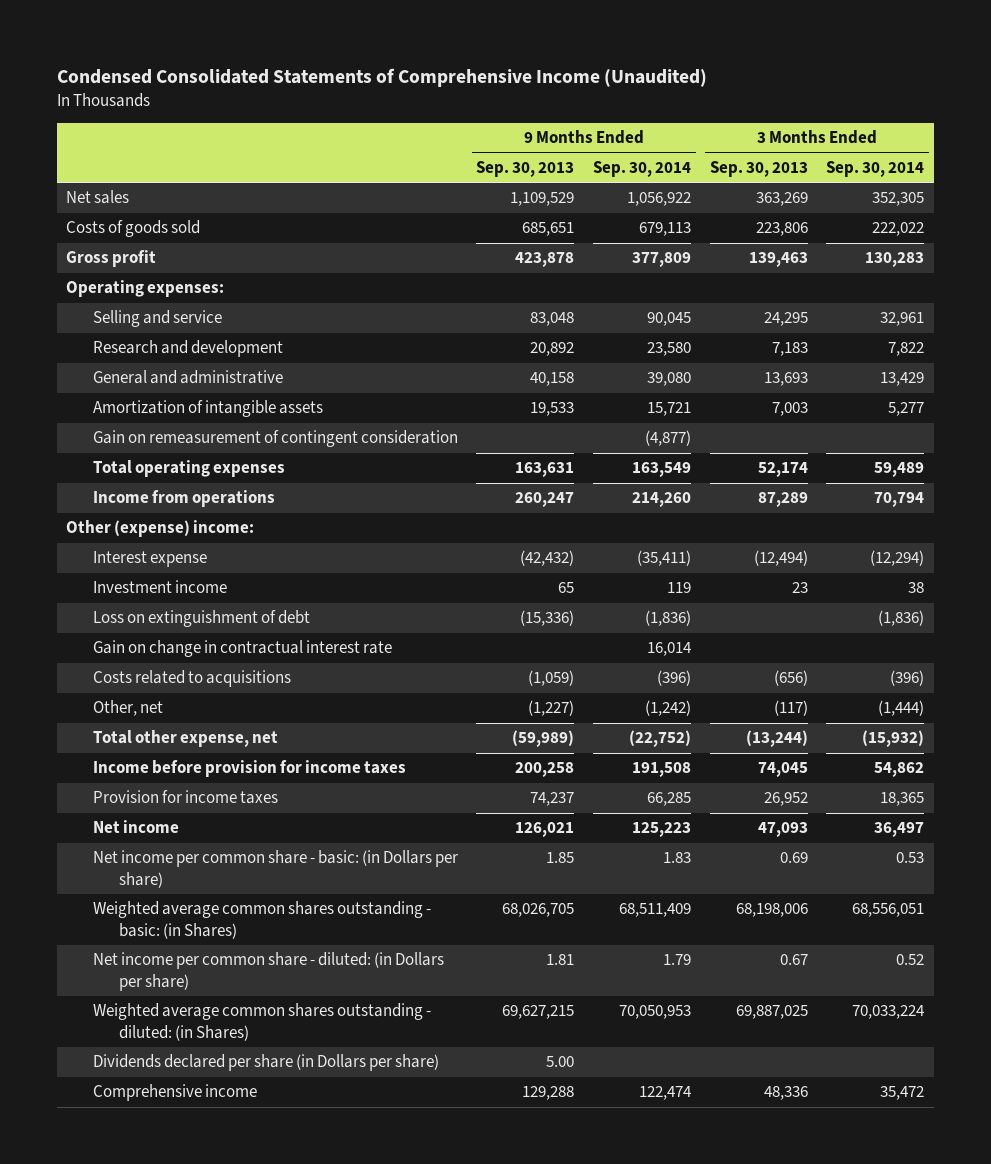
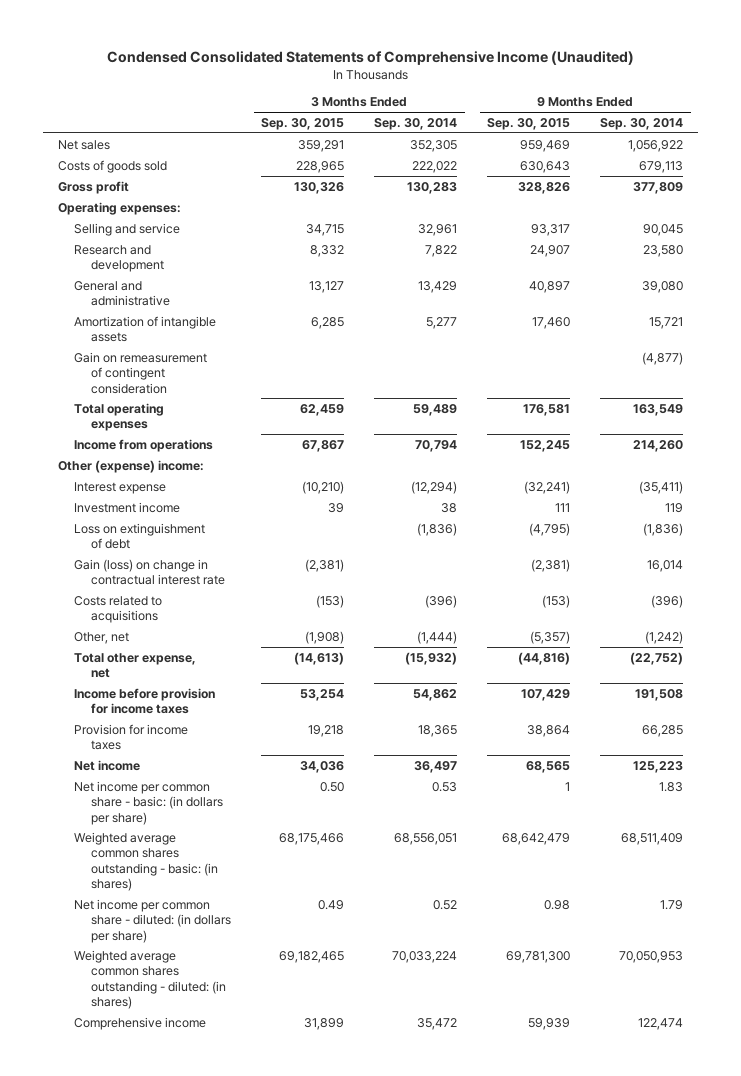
- | 9 Months Ended Sep. 30, 2013 | 9 Months Ended Sep. 30, 2014 | 3 Months Ended Sep. 30, 2013 | 3 Months Ended Sep. 30, 2014
+ | 3 Months Ended Sep. 30, 2015 | 3 Months Ended Sep. 30, 2014 | 9 Months Ended Sep. 30, 2015 | 9 Months Ended Sep. 30, 2014
- Gain on change in contractual interest rate | | 16,014 | |
+ Gain (loss) on change in contractual interest rate | (2,381) | | (2,381) | 16,014
- Net income per common share - basic: (in Dollars per share) | 1.85 | 1.83 | 0.69 | 0.53
- Weighted average common shares outstanding - basic: (in Shares) | 68,026,705 | 68,511,409 | 68,198,006 | 68,556,051
- Net income per common share - diluted: (in Dollars per share) | 1.81 | 1.79 | 0.67 | 0.52
- Weighted average common shares outstanding - diluted: (in Shares) | 69,627,215 | 70,050,953 | 69,887,025 | 70,033,224
- Dividends declared per share (in Dollars per share) | 5.00 | | |
+ Net income per common share - basic: (in dollars per share) | 0.50 | 0.53 | 1 | 1.83
+ Weighted average common shares outstanding - basic: (in shares) | 68,175,466 | 68,556,051 | 68,642,479 | 68,511,409
+ Net income per common share - diluted: (in dollars per share) | 0.49 | 0.52 | 0.98 | 1.79
+ Weighted average common shares outstanding - diluted: (in shares) | 69,182,465 | 70,033,224 | 69,781,300 | 70,050,953

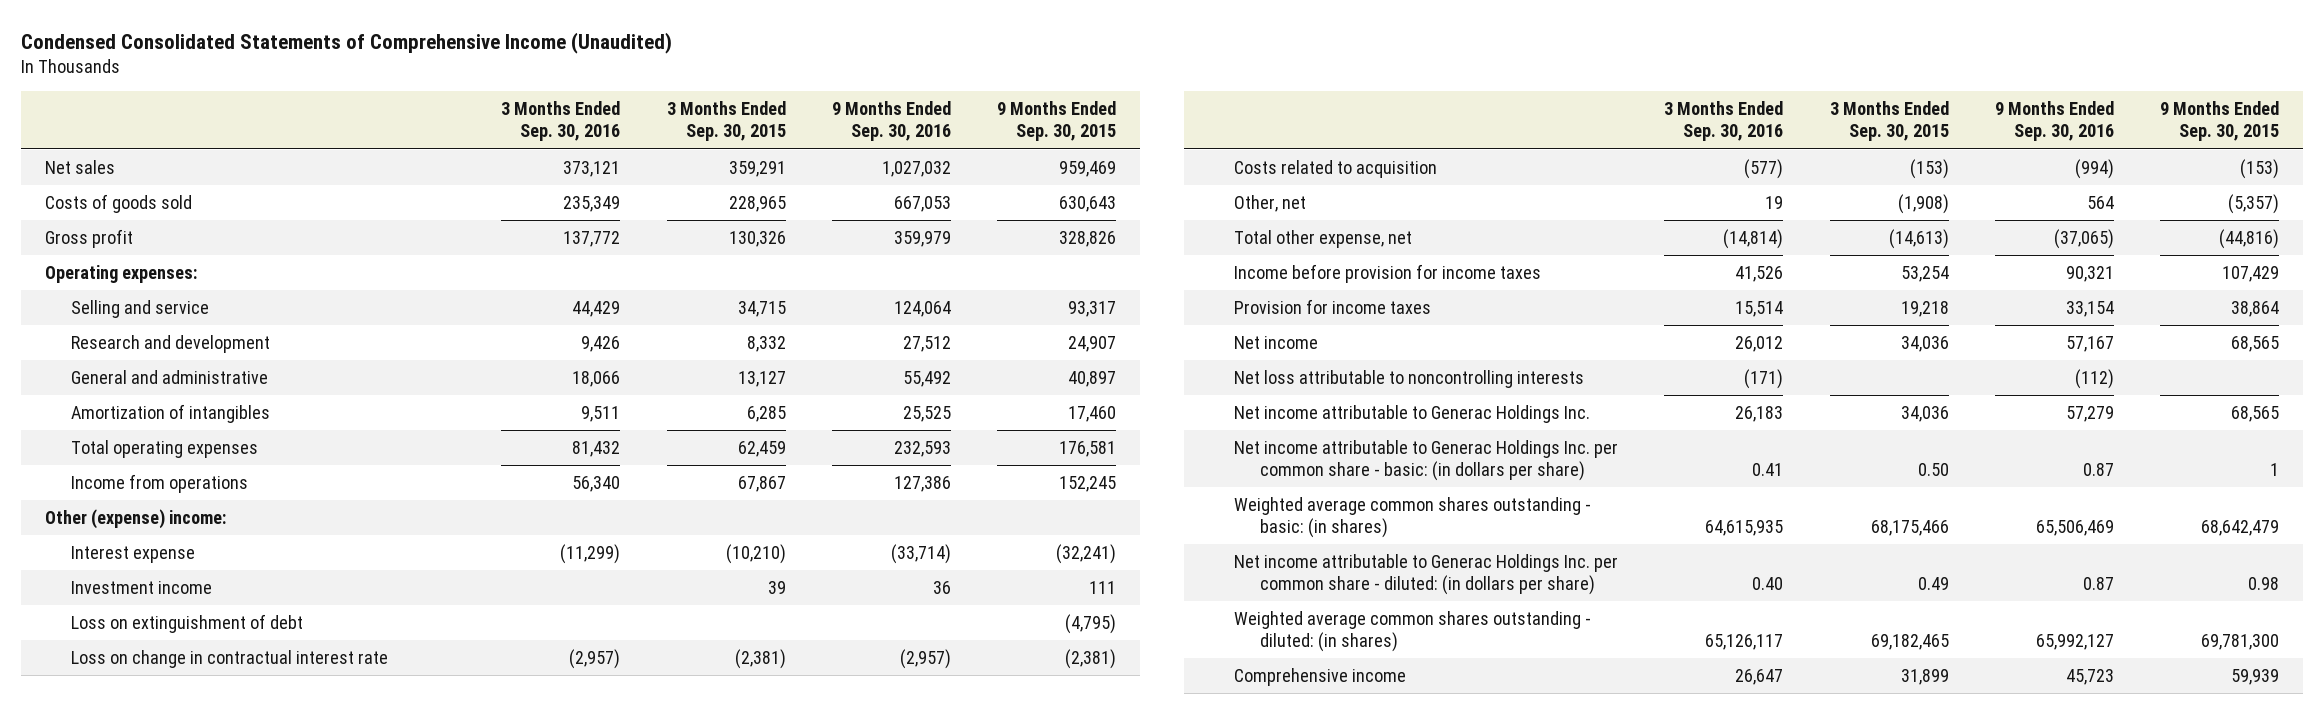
- | 3 Months Ended Sep. 30, 2015 | 3 Months Ended Sep. 30, 2014 | 9 Months Ended Sep. 30, 2015 | 9 Months Ended Sep. 30, 2014
+ | 3 Months Ended Sep. 30, 2016 | 3 Months Ended Sep. 30, 2015 | 9 Months Ended Sep. 30, 2016 | 9 Months Ended Sep. 30, 2015
- Amortization of intangible assets | 6,285 | 5,277 | 17,460 | 15,721
- Gain on remeasurement of contingent consideration | | | | (4,877)
+ Amortization of intangibles | 9,511 | 6,285 | 25,525 | 17,460
- Gain (loss) on change in contractual interest rate | (2,381) | | (2,381) | 16,014
- Costs related to acquisitions | (153) | (396) | (153) | (396)
+ Loss on change in contractual interest rate | (2,957) | (2,381) | (2,957) | (2,381)
+ Costs related to acquisition | (577) | (153) | (994) | (153)
- Net income per common share - basic: (in dollars per share) | 0.50 | 0.53 | 1 | 1.83
+ Net loss attributable to noncontrolling interests | (171) | | (112) |
+ Net income attributable to Generac Holdings Inc. | 26,183 | 34,036 | 57,279 | 68,565
+ Net income attributable to Generac Holdings Inc. per common share - basic: (in dollars per share) | 0.41 | 0.50 | 0.87 | 1
- Net income per common share - diluted: (in dollars per share) | 0.49 | 0.52 | 0.98 | 1.79
+ Net income attributable to Generac Holdings Inc. per common share - diluted: (in dollars per share) | 0.40 | 0.49 | 0.87 | 0.98

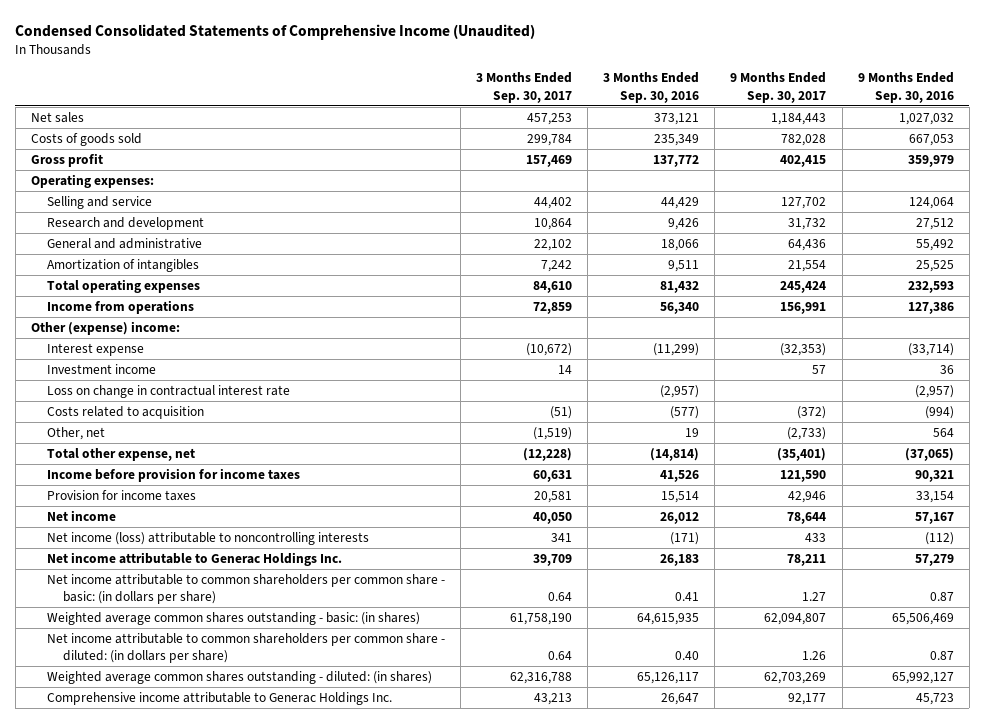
- | 3 Months Ended Sep. 30, 2016 | 3 Months Ended Sep. 30, 2015 | 9 Months Ended Sep. 30, 2016 | 9 Months Ended Sep. 30, 2015
+ | 3 Months Ended Sep. 30, 2017 | 3 Months Ended Sep. 30, 2016 | 9 Months Ended Sep. 30, 2017 | 9 Months Ended Sep. 30, 2016
- Loss on extinguishment of debt | | | | (4,795)
- Net loss attributable to noncontrolling interests | (171) | | (112) |
+ Net income (loss) attributable to noncontrolling interests | 341 | (171) | 433 | (112)
- Net income attributable to Generac Holdings Inc. per common share - basic: (in dollars per share) | 0.41 | 0.50 | 0.87 | 1
+ Net income attributable to common shareholders per common share - basic: (in dollars per share) | 0.64 | 0.41 | 1.27 | 0.87
- Net income attributable to Generac Holdings Inc. per common share - diluted: (in dollars per share) | 0.40 | 0.49 | 0.87 | 0.98
+ Net income attributable to common shareholders per common share - diluted: (in dollars per share) | 0.64 | 0.40 | 1.26 | 0.87
- Comprehensive income | 26,647 | 31,899 | 45,723 | 59,939
+ Comprehensive income attributable to Generac Holdings Inc. | 43,213 | 26,647 | 92,177 | 45,723

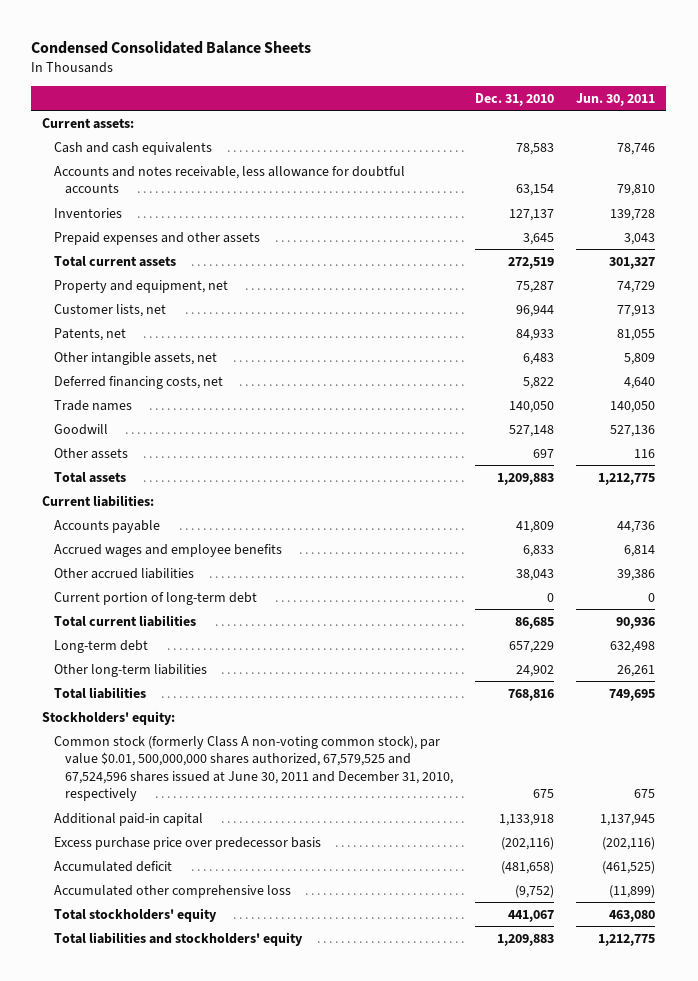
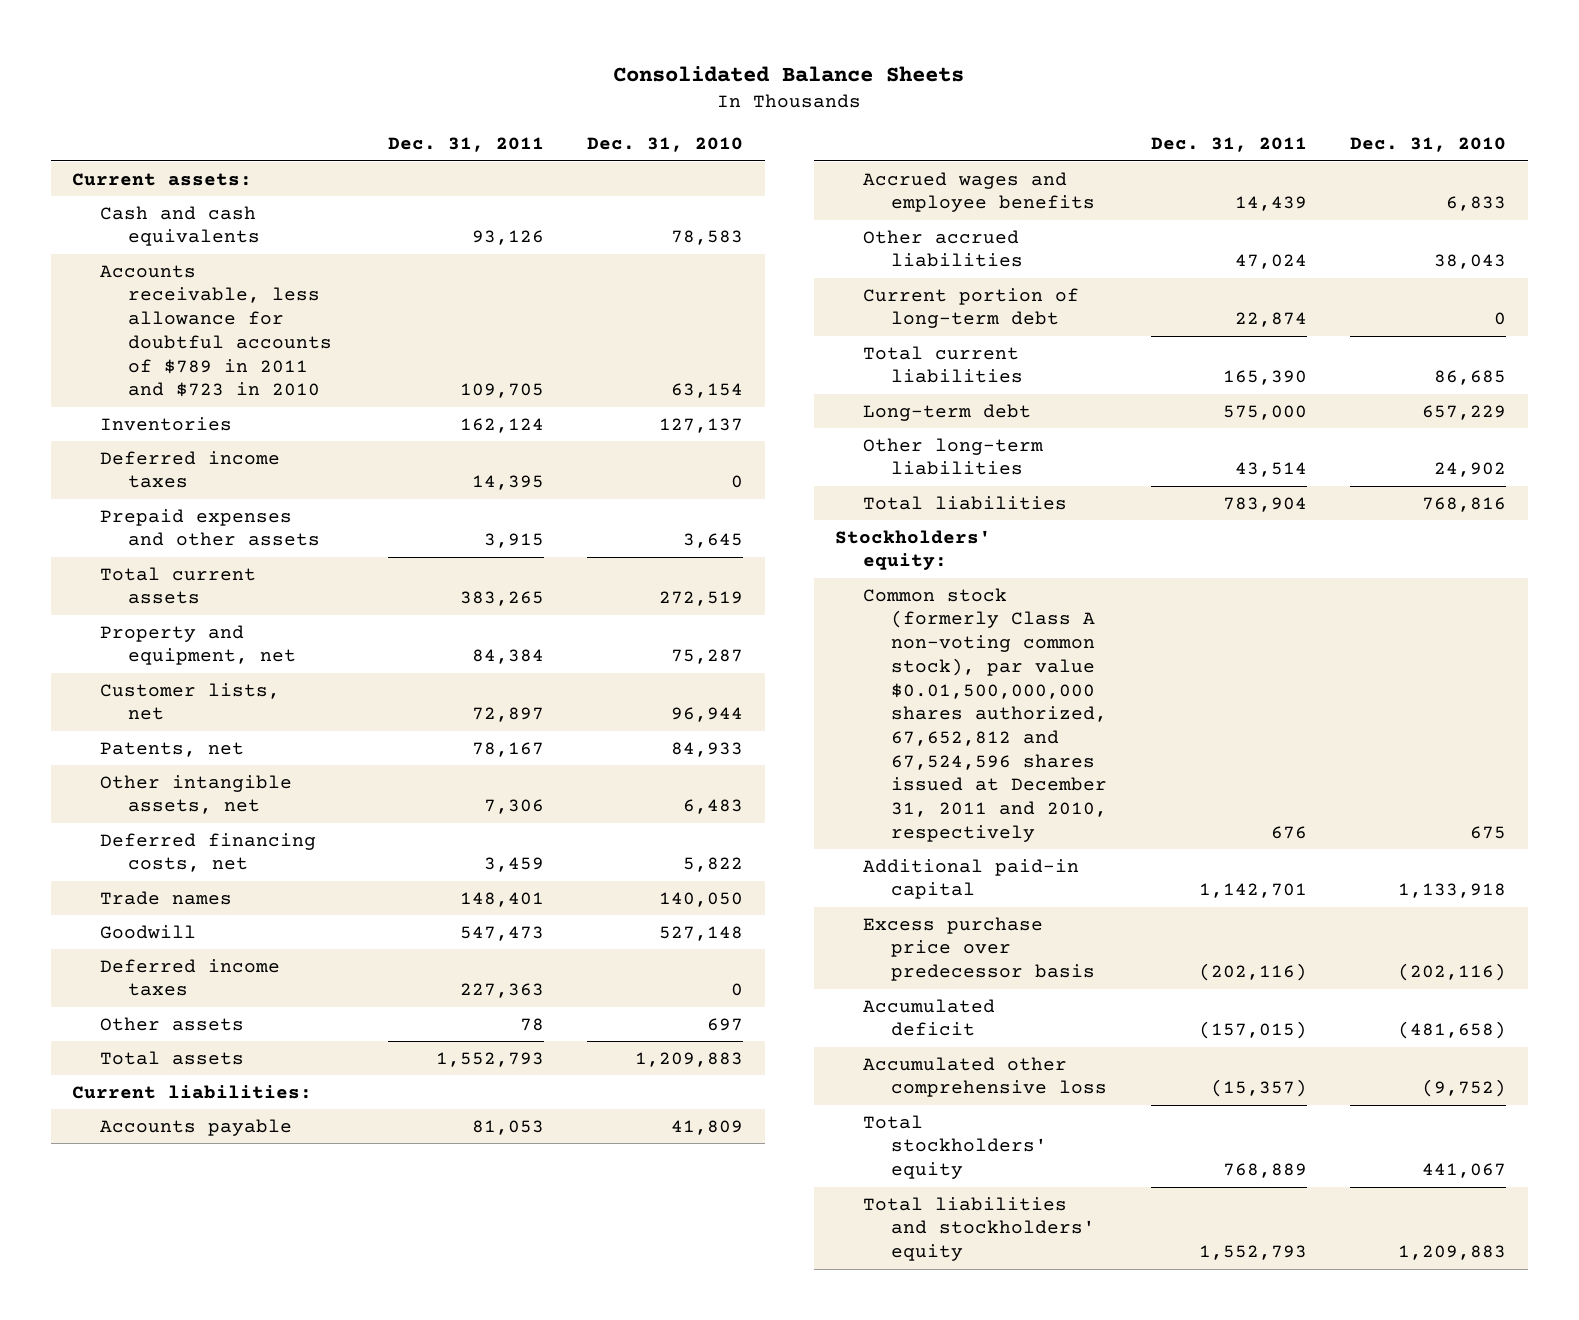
- Condensed Consolidated Balance Sheets
+ Consolidated Balance Sheets
- | Dec. 31, 2010 | Jun. 30, 2011
+ | Dec. 31, 2011 | Dec. 31, 2010
- Accounts and notes receivable, less allowance for doubtful accounts | 63,154 | 79,810
+ Accounts receivable, less allowance for doubtful accounts of $789 in 2011 and $723 in 2010 | 109,705 | 63,154
+ Deferred income taxes | 14,395 | 0
+ Deferred income taxes | 227,363 | 0
- Common stock (formerly Class A non-voting common stock), par value $0.01, 500,000,000 shares authorized, 67,579,525 and 67,524,596 shares issued at June 30, 2011 and December 31, 2010, respectively | 675 | 675
+ Common stock (formerly Class A non-voting common stock), par value $0.01,500,000,000 shares authorized, 67,652,812 and 67,524,596 shares issued at December 31, 2011 and 2010, respectively | 676 | 675

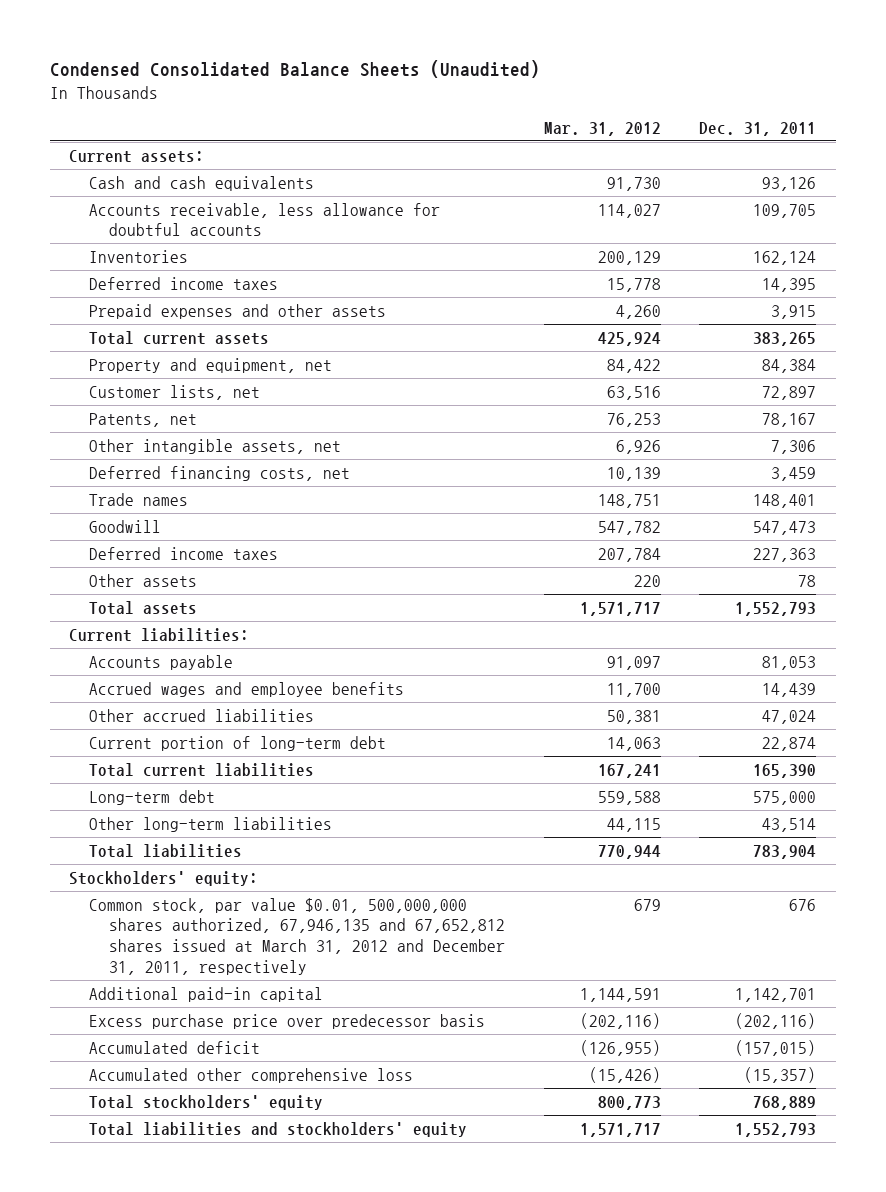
- Consolidated Balance Sheets
+ Condensed Consolidated Balance Sheets (Unaudited)
- | Dec. 31, 2011 | Dec. 31, 2010
+ | Mar. 31, 2012 | Dec. 31, 2011
- Accounts receivable, less allowance for doubtful accounts of $789 in 2011 and $723 in 2010 | 109,705 | 63,154
+ Accounts receivable, less allowance for doubtful accounts | 114,027 | 109,705
- Common stock (formerly Class A non-voting common stock), par value $0.01,500,000,000 shares authorized, 67,652,812 and 67,524,596 shares issued at December 31, 2011 and 2010, respectively | 676 | 675
+ Common stock, par value $0.01, 500,000,000 shares authorized, 67,946,135 and 67,652,812 shares issued at March 31, 2012 and December 31, 2011, respectively | 679 | 676

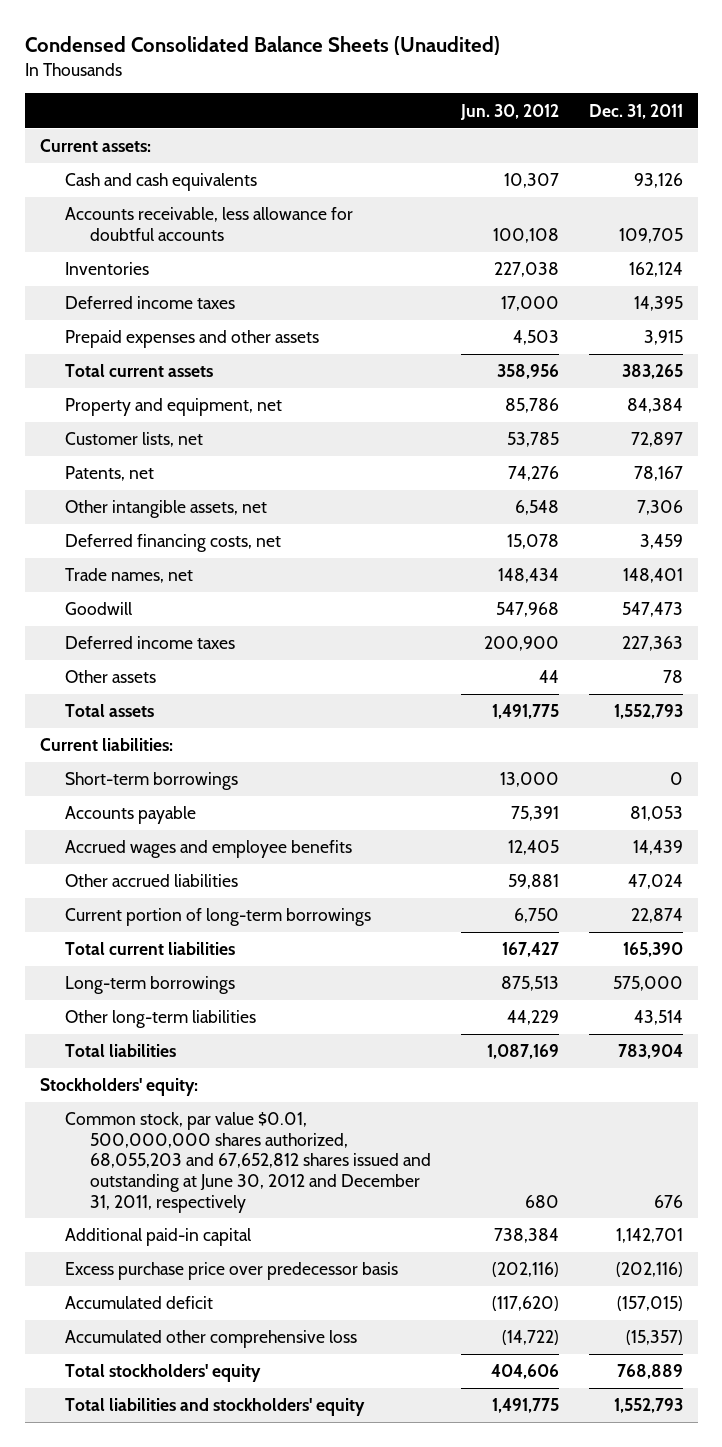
- | Mar. 31, 2012 | Dec. 31, 2011
+ | Jun. 30, 2012 | Dec. 31, 2011
- Trade names | 148,751 | 148,401
+ Trade names, net | 148,434 | 148,401
+ Short-term borrowings | 13,000 | 0
- Current portion of long-term debt | 14,063 | 22,874
+ Current portion of long-term borrowings | 6,750 | 22,874
- Long-term debt | 559,588 | 575,000
+ Long-term borrowings | 875,513 | 575,000
- Common stock, par value $0.01, 500,000,000 shares authorized, 67,946,135 and 67,652,812 shares issued at March 31, 2012 and December 31, 2011, respectively | 679 | 676
+ Common stock, par value $0.01, 500,000,000 shares authorized, 68,055,203 and 67,652,812 shares issued and outstanding at June 30, 2012 and December 31, 2011, respectively | 680 | 676

